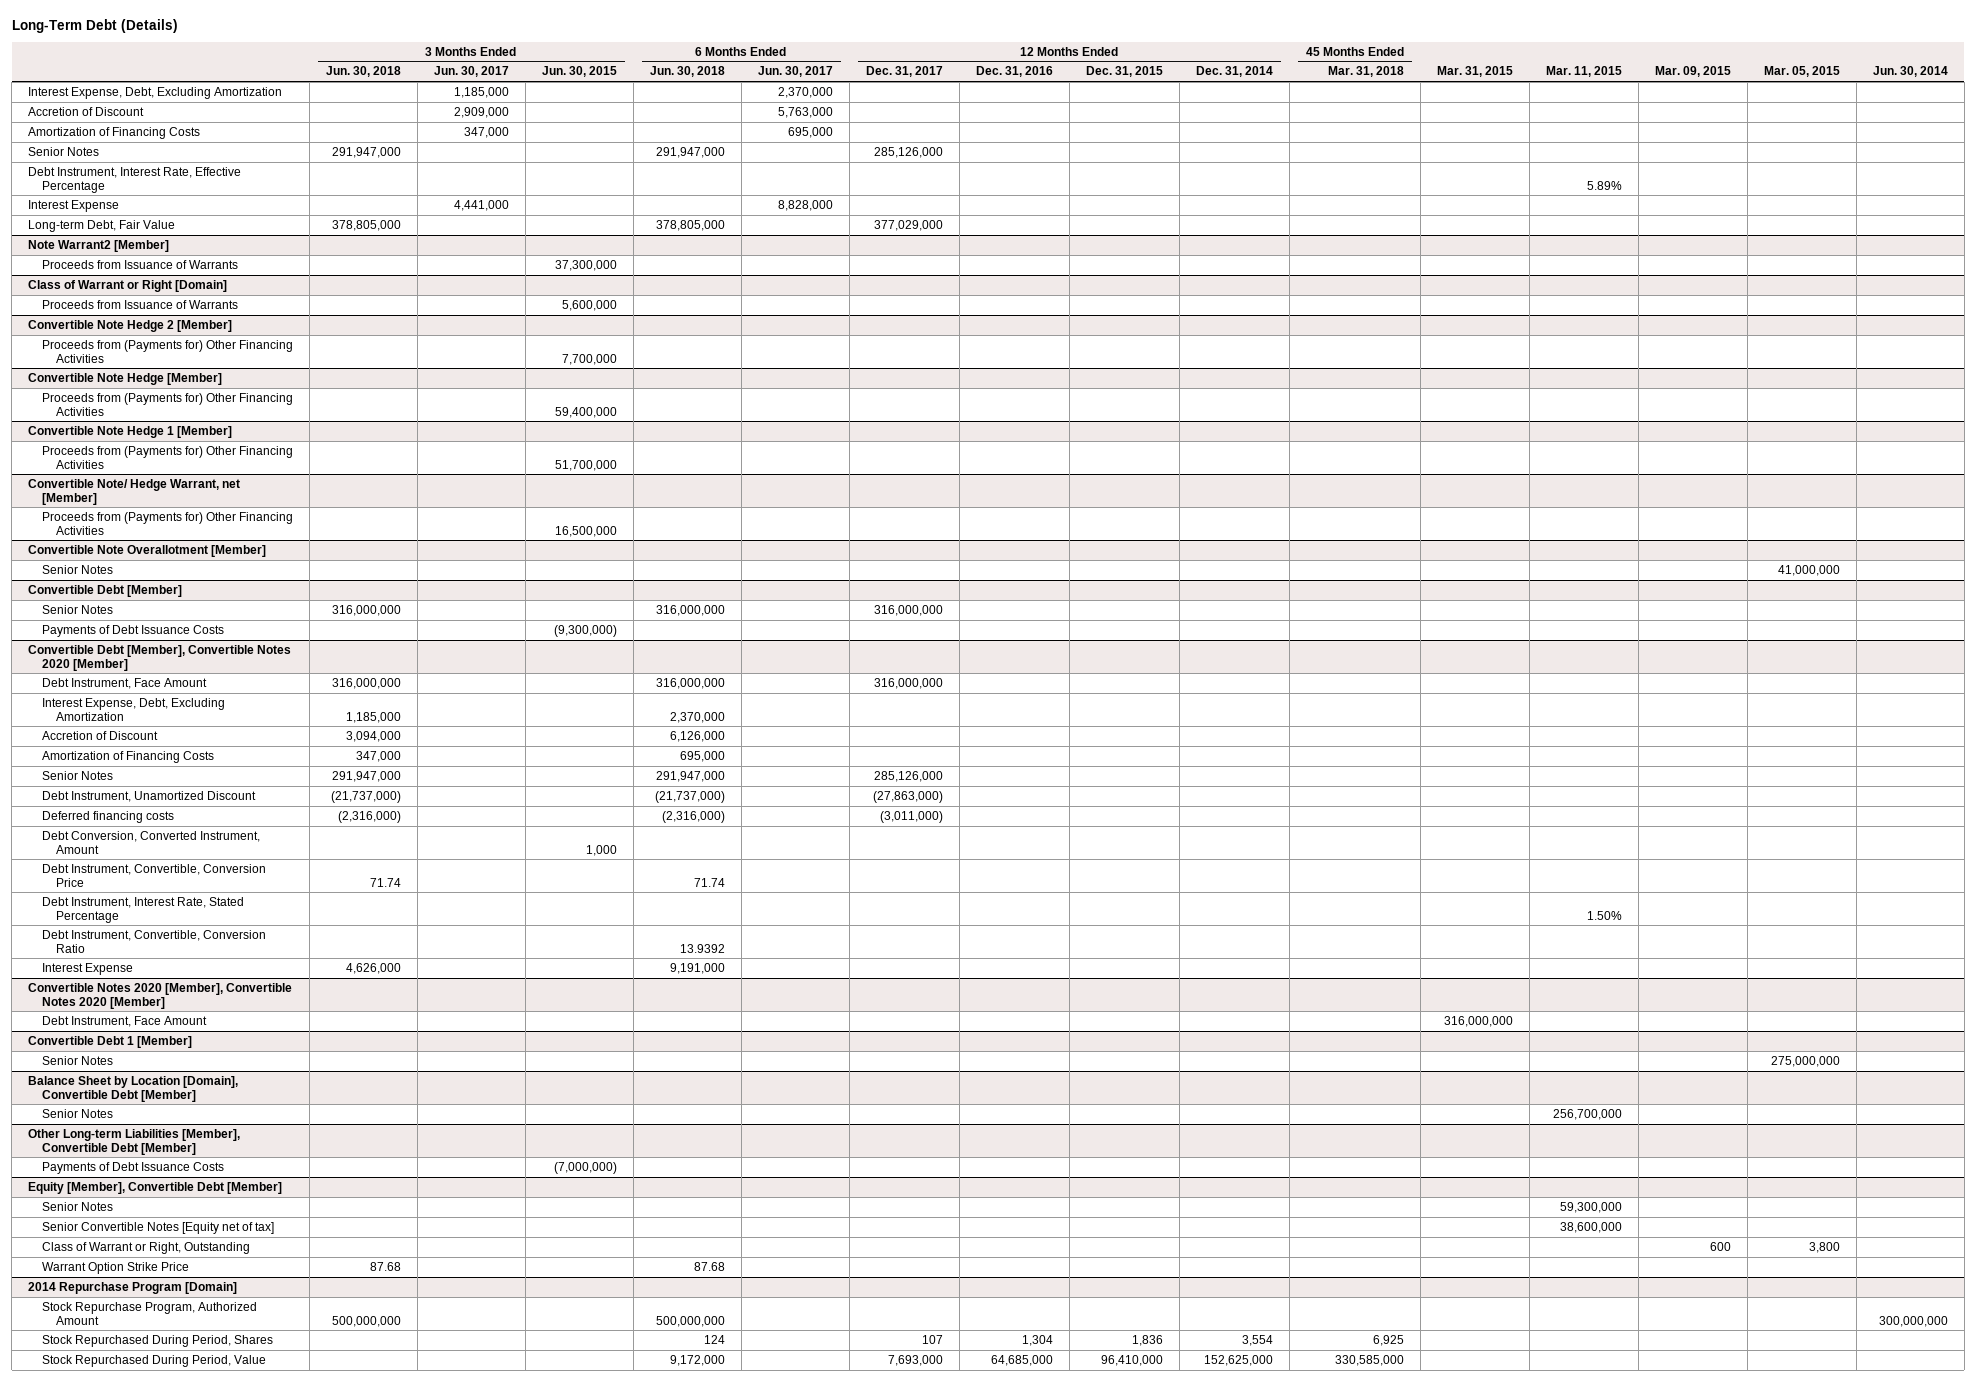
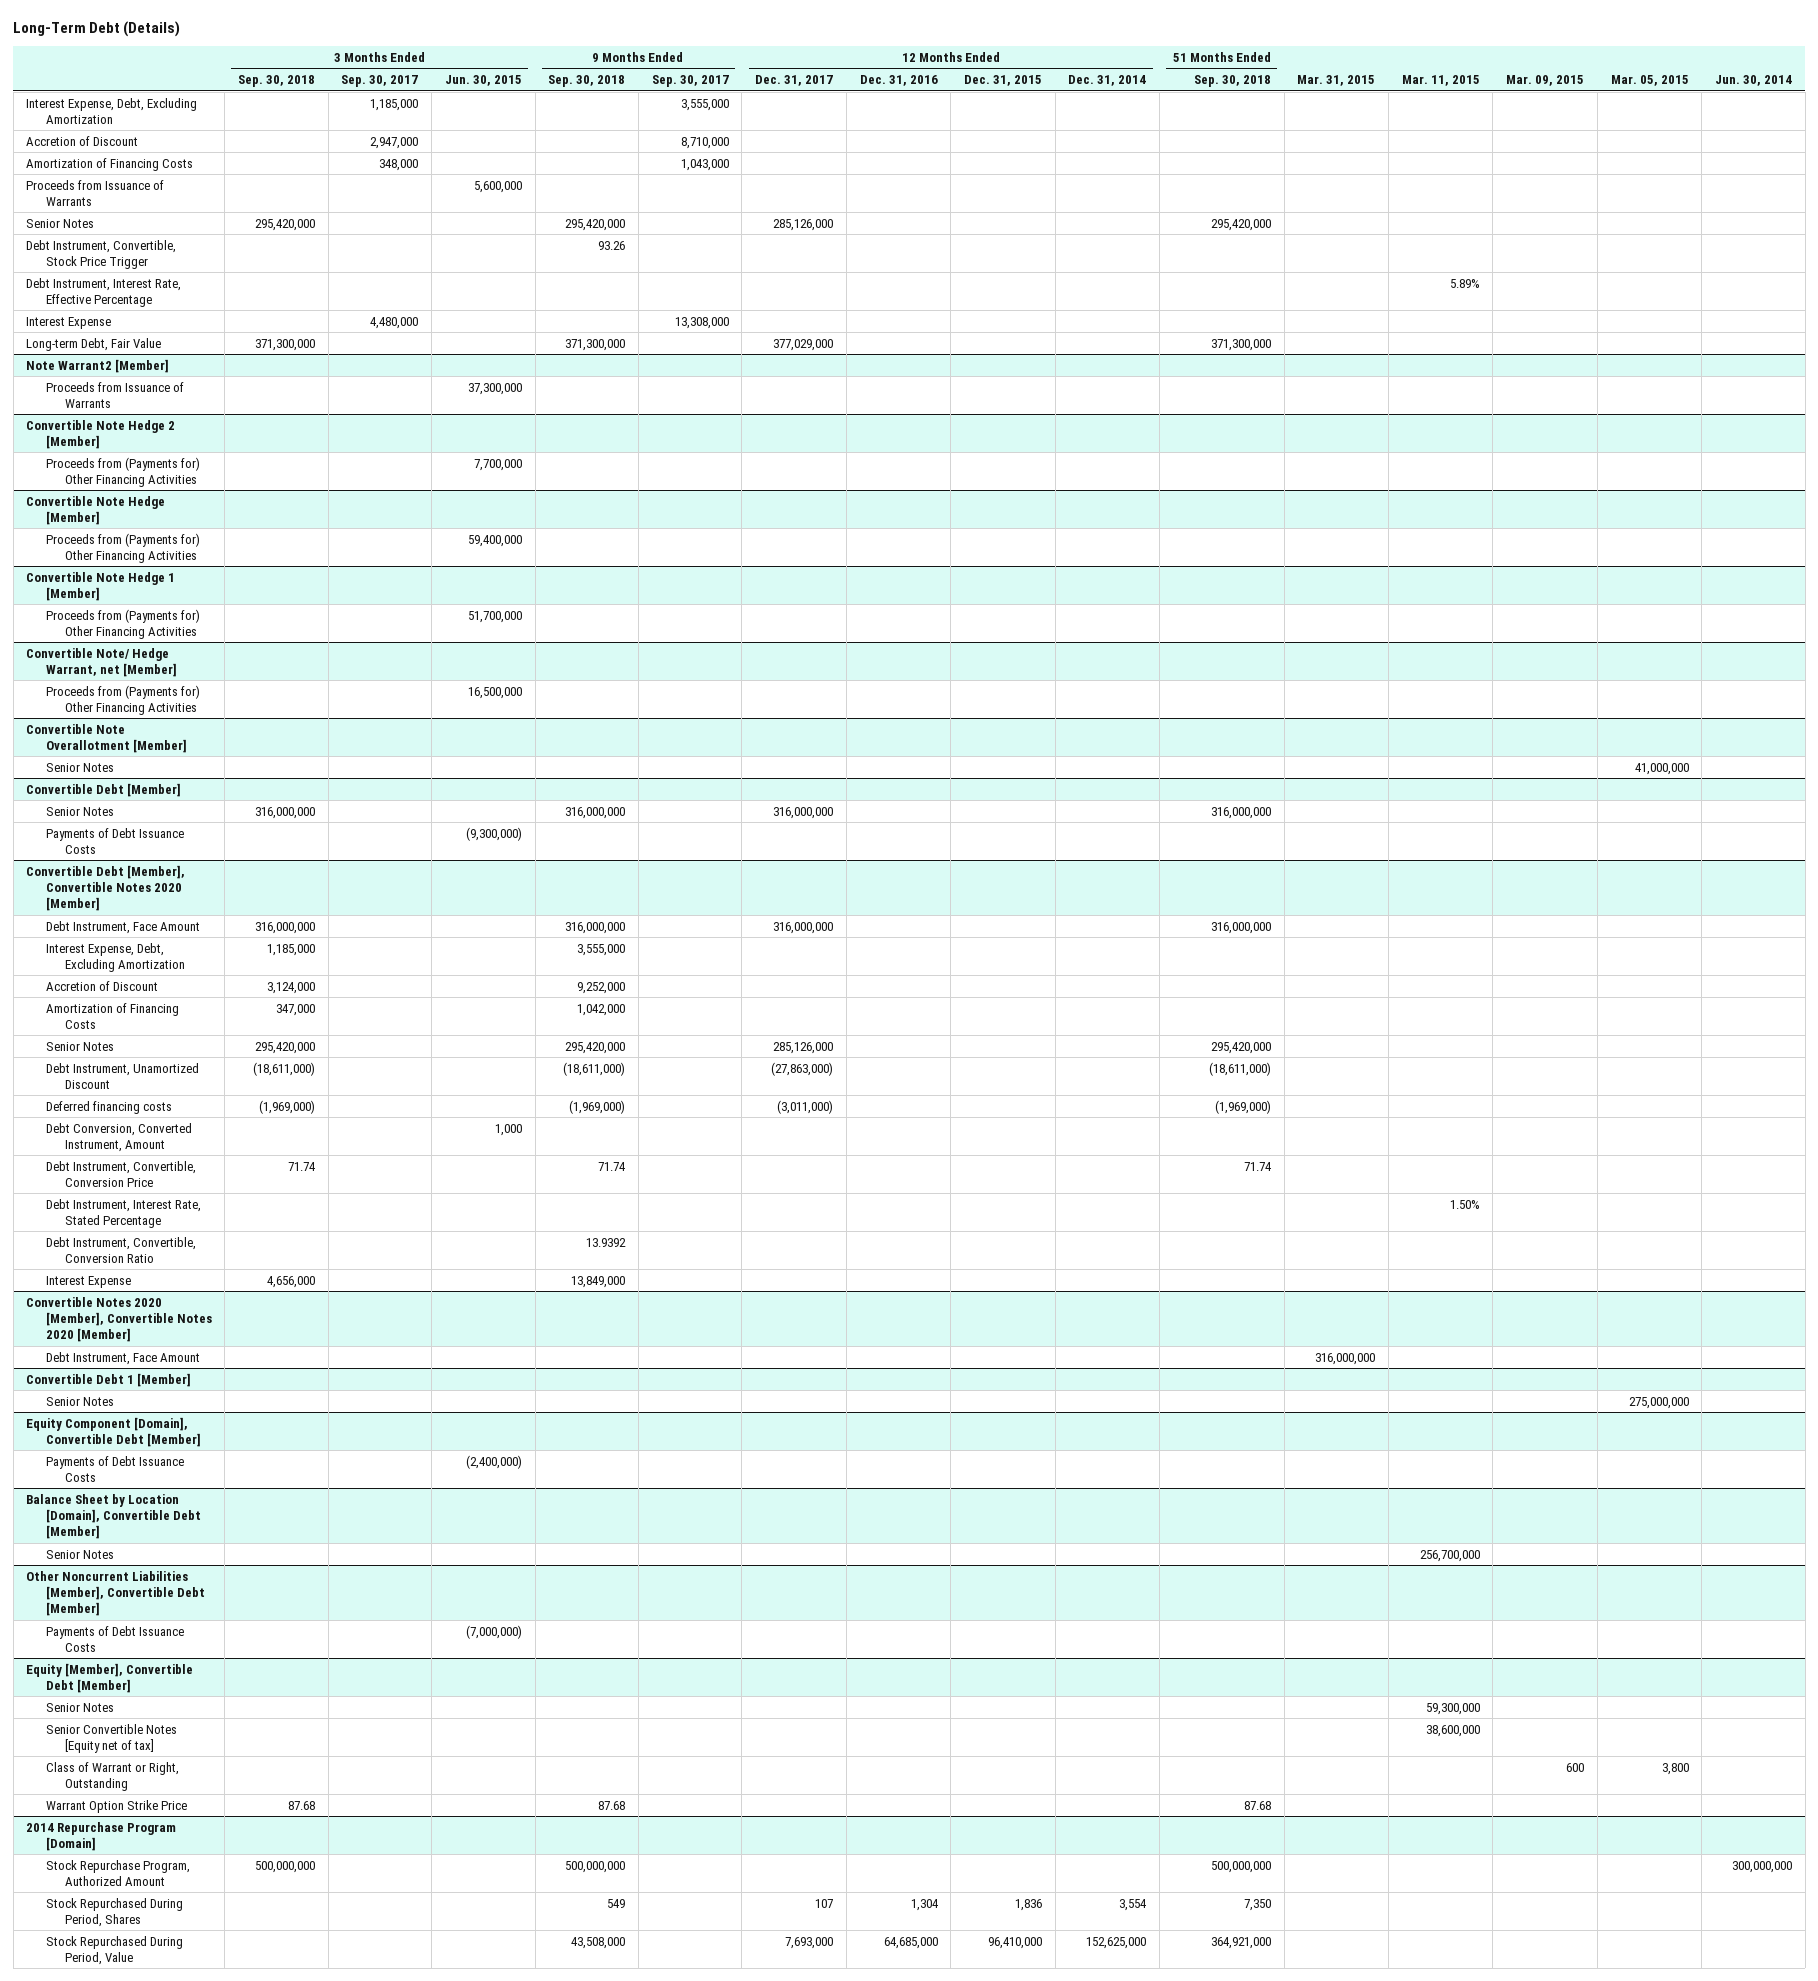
- | 3 Months Ended Jun. 30, 2018 | 3 Months Ended Jun. 30, 2017 | 3 Months Ended Jun. 30, 2015 | 6 Months Ended Jun. 30, 2018 | 6 Months Ended Jun. 30, 2017 | 12 Months Ended Dec. 31, 2017 | 12 Months Ended Dec. 31, 2016 | 12 Months Ended Dec. 31, 2015 | 12 Months Ended Dec. 31, 2014 | 45 Months Ended Mar. 31, 2018 | Mar. 31, 2015 | Mar. 11, 2015 | Mar. 09, 2015 | Mar. 05, 2015 | Jun. 30, 2014
+ | 3 Months Ended Sep. 30, 2018 | 3 Months Ended Sep. 30, 2017 | 3 Months Ended Jun. 30, 2015 | 9 Months Ended Sep. 30, 2018 | 9 Months Ended Sep. 30, 2017 | 12 Months Ended Dec. 31, 2017 | 12 Months Ended Dec. 31, 2016 | 12 Months Ended Dec. 31, 2015 | 12 Months Ended Dec. 31, 2014 | 51 Months Ended Sep. 30, 2018 | Mar. 31, 2015 | Mar. 11, 2015 | Mar. 09, 2015 | Mar. 05, 2015 | Jun. 30, 2014
+ Proceeds from Issuance of Warrants | | | 5,600,000 | | | | | | | | | | | |
+ Debt Instrument, Convertible, Stock Price Trigger | | | | 93.26 | | | | | | | | | | |
- Class of Warrant or Right [Domain]
- Proceeds from Issuance of Warrants | | | 5,600,000 | | | | | | | | | | | |
+ Equity Component [Domain], Convertible Debt [Member]
+ Payments of Debt Issuance Costs | | | (2,400,000) | | | | | | | | | | | |
- Other Long-term Liabilities [Member], Convertible Debt [Member]
+ Other Noncurrent Liabilities [Member], Convertible Debt [Member]

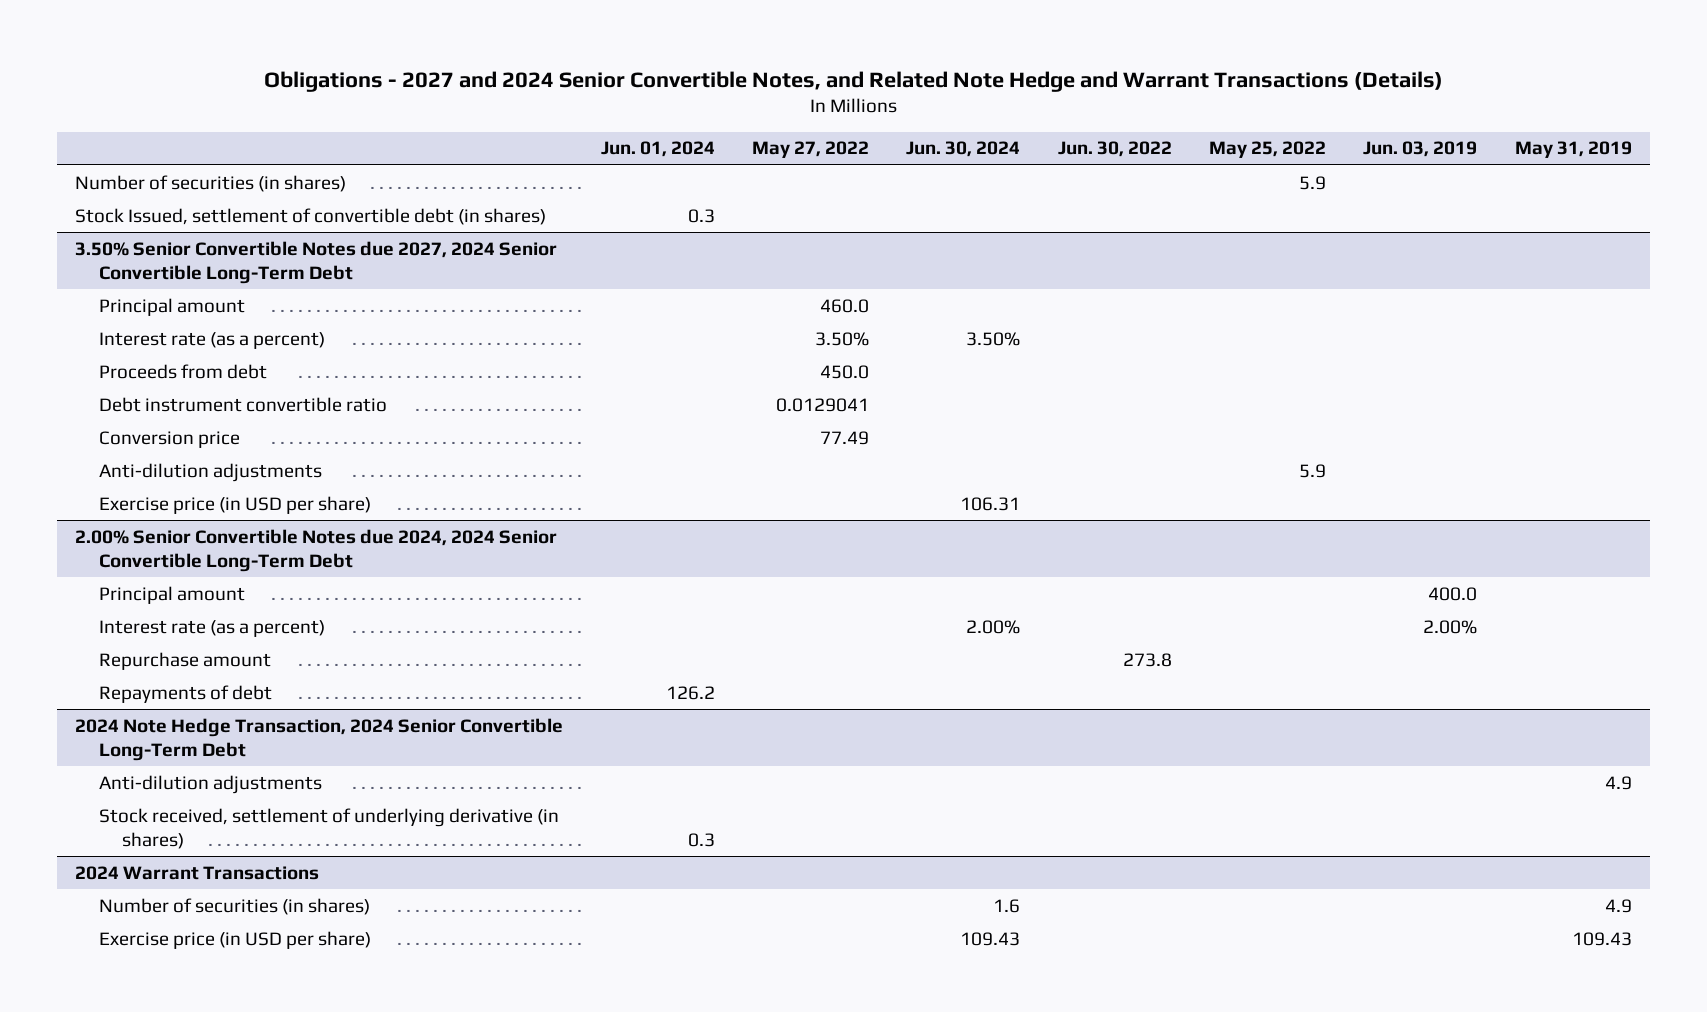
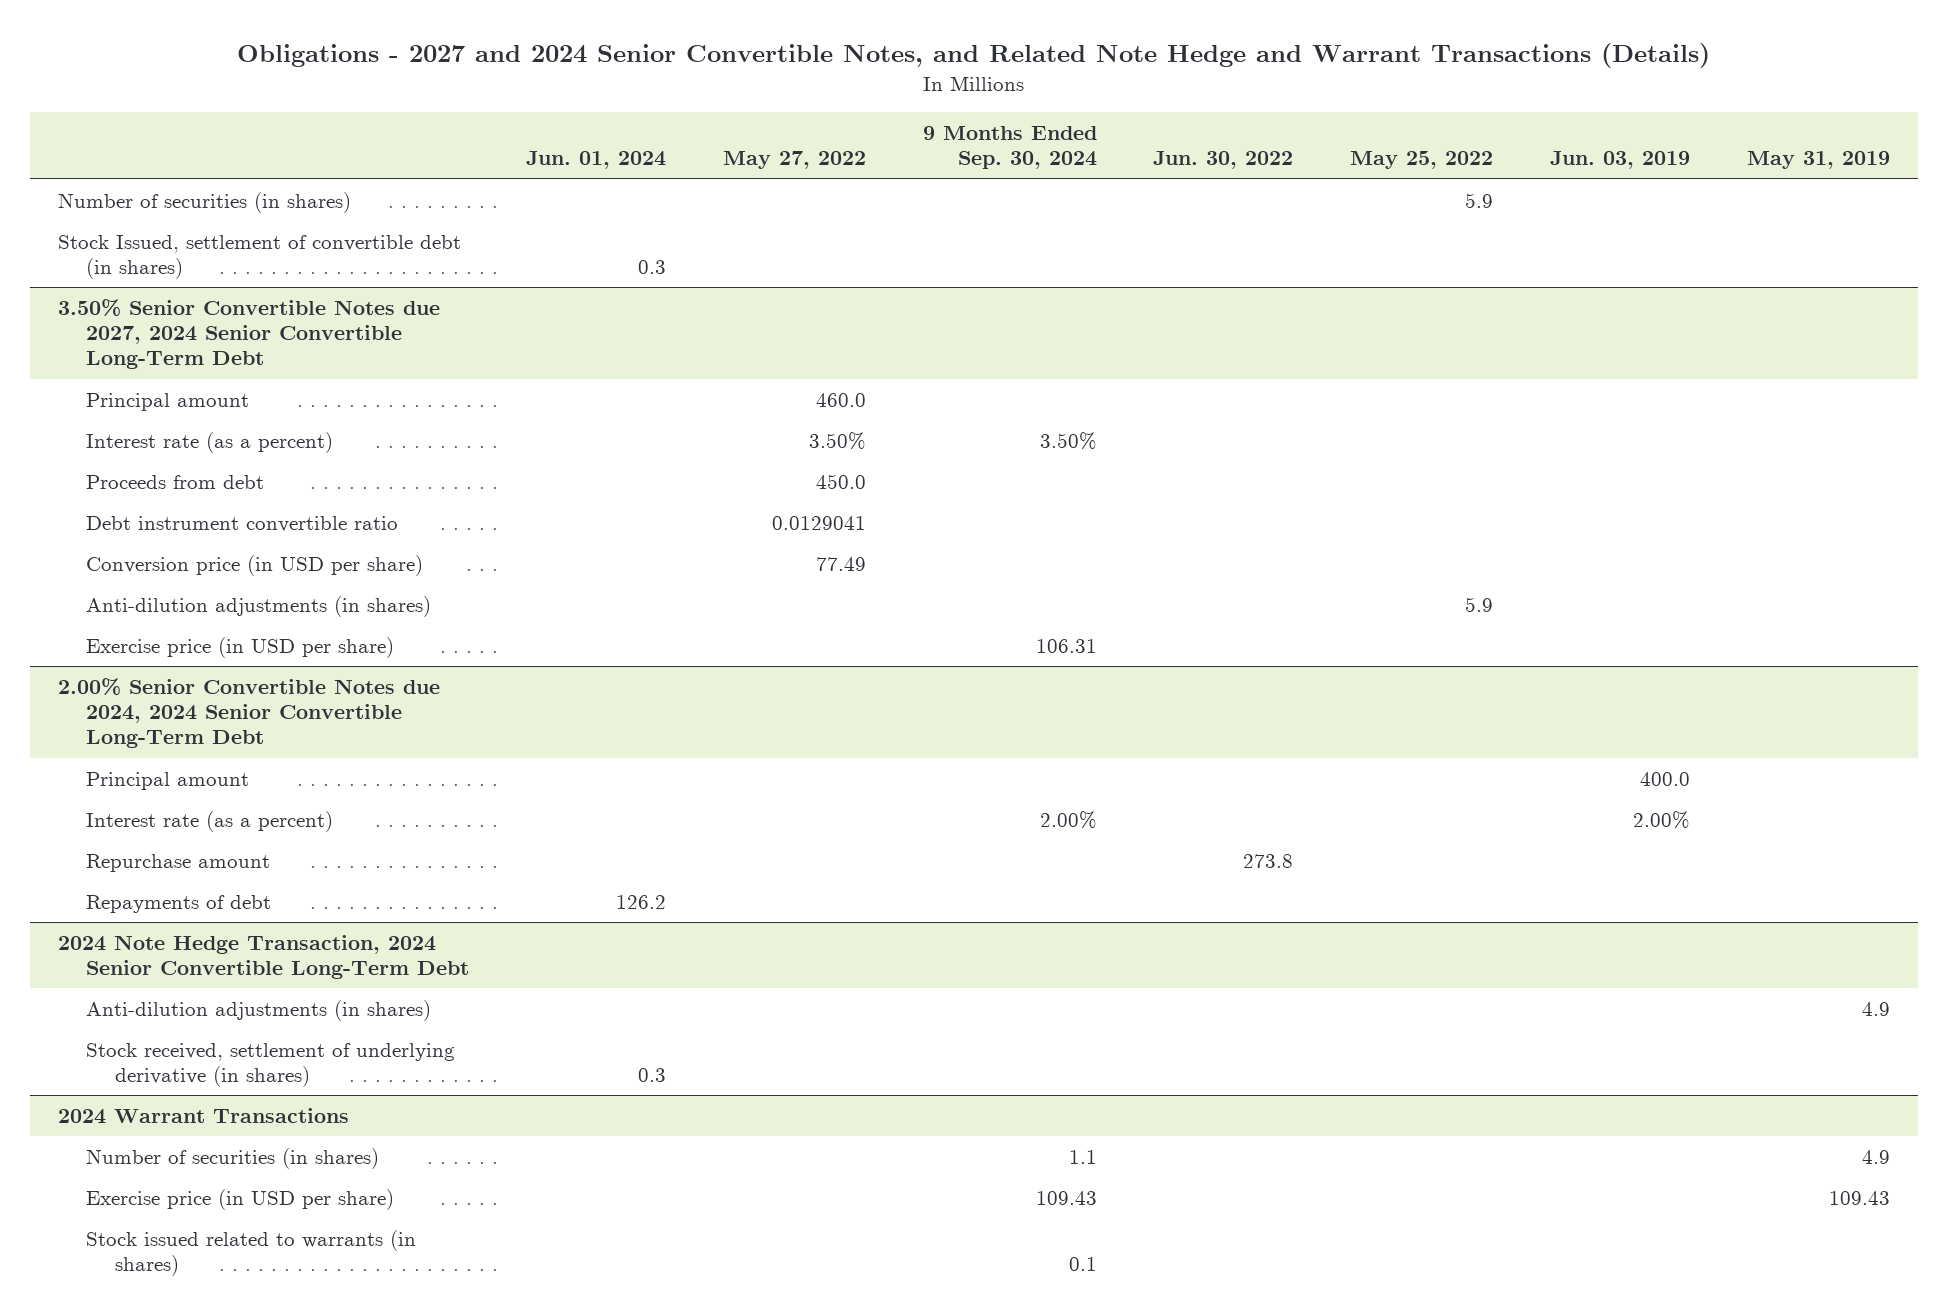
- | Jun. 01, 2024 | May 27, 2022 | Jun. 30, 2024 | Jun. 30, 2022 | May 25, 2022 | Jun. 03, 2019 | May 31, 2019
+ | Jun. 01, 2024 | May 27, 2022 | 9 Months Ended Sep. 30, 2024 | Jun. 30, 2022 | May 25, 2022 | Jun. 03, 2019 | May 31, 2019
@ 3.50% Senior Convertible Notes due 2027, 2024 Senior Convertible Long-Term Debt
- Conversion price | | 77.49 | | | | |
- Anti-dilution adjustments | | | | | 5.9 | |
+ Conversion price (in USD per share) | | 77.49 | | | | |
+ Anti-dilution adjustments (in shares) | | | | | 5.9 | |
@ 2024 Note Hedge Transaction, 2024 Senior Convertible Long-Term Debt
- Anti-dilution adjustments | | | | | | | 4.9
+ Anti-dilution adjustments (in shares) | | | | | | | 4.9
@ 2024 Warrant Transactions
+ Stock issued related to warrants (in shares) | | | 0.1 | | | |

